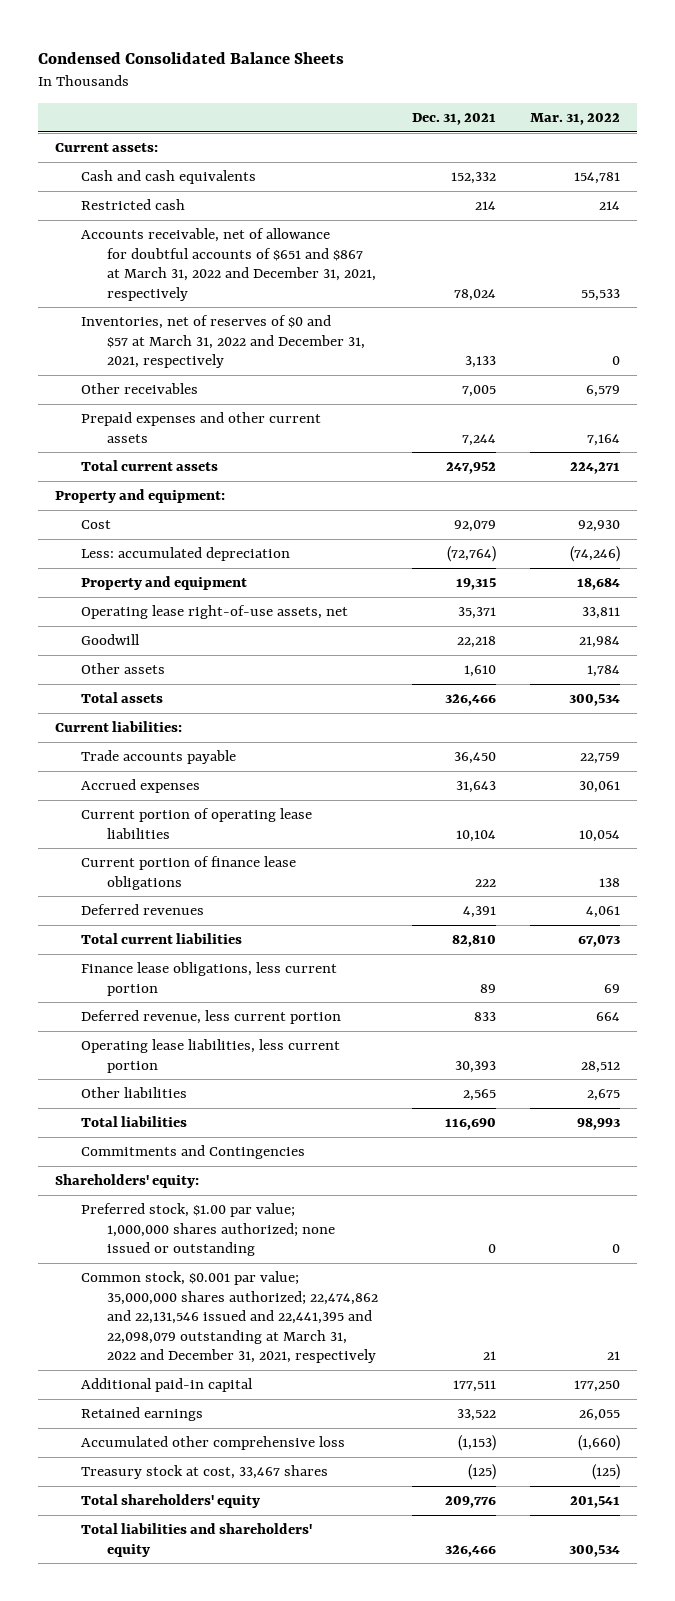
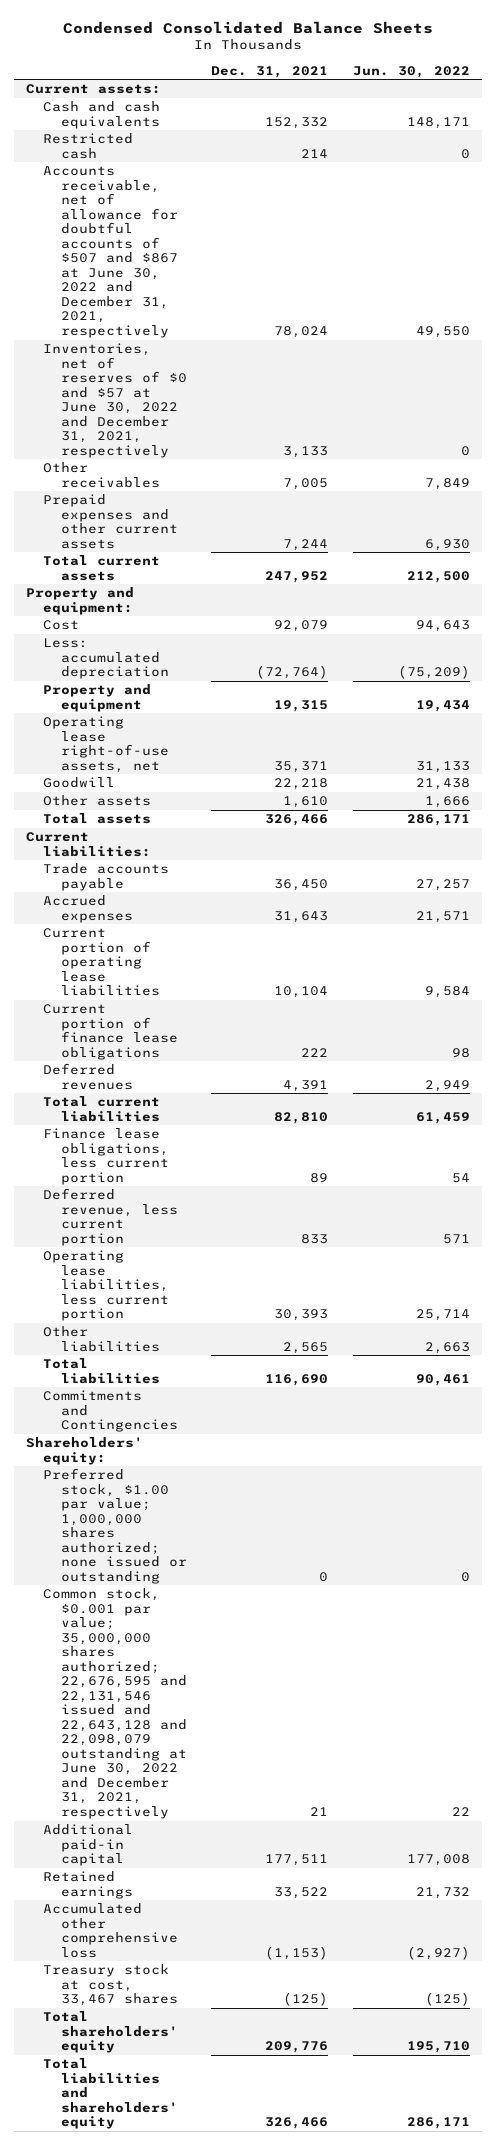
- | Dec. 31, 2021 | Mar. 31, 2022
+ | Dec. 31, 2021 | Jun. 30, 2022
- Accounts receivable, net of allowance for doubtful accounts of $651 and $867 at March 31, 2022 and December 31, 2021, respectively | 78,024 | 55,533
- Inventories, net of reserves of $0 and $57 at March 31, 2022 and December 31, 2021, respectively | 3,133 | 0
+ Accounts receivable, net of allowance for doubtful accounts of $507 and $867 at June 30, 2022 and December 31, 2021, respectively | 78,024 | 49,550
+ Inventories, net of reserves of $0 and $57 at June 30, 2022 and December 31, 2021, respectively | 3,133 | 0
- Common stock, $0.001 par value; 35,000,000 shares authorized; 22,474,862 and 22,131,546 issued and 22,441,395 and 22,098,079 outstanding at March 31, 2022 and December 31, 2021, respectively | 21 | 21
+ Common stock, $0.001 par value; 35,000,000 shares authorized; 22,676,595 and 22,131,546 issued and 22,643,128 and 22,098,079 outstanding at June 30, 2022 and December 31, 2021, respectively | 21 | 22

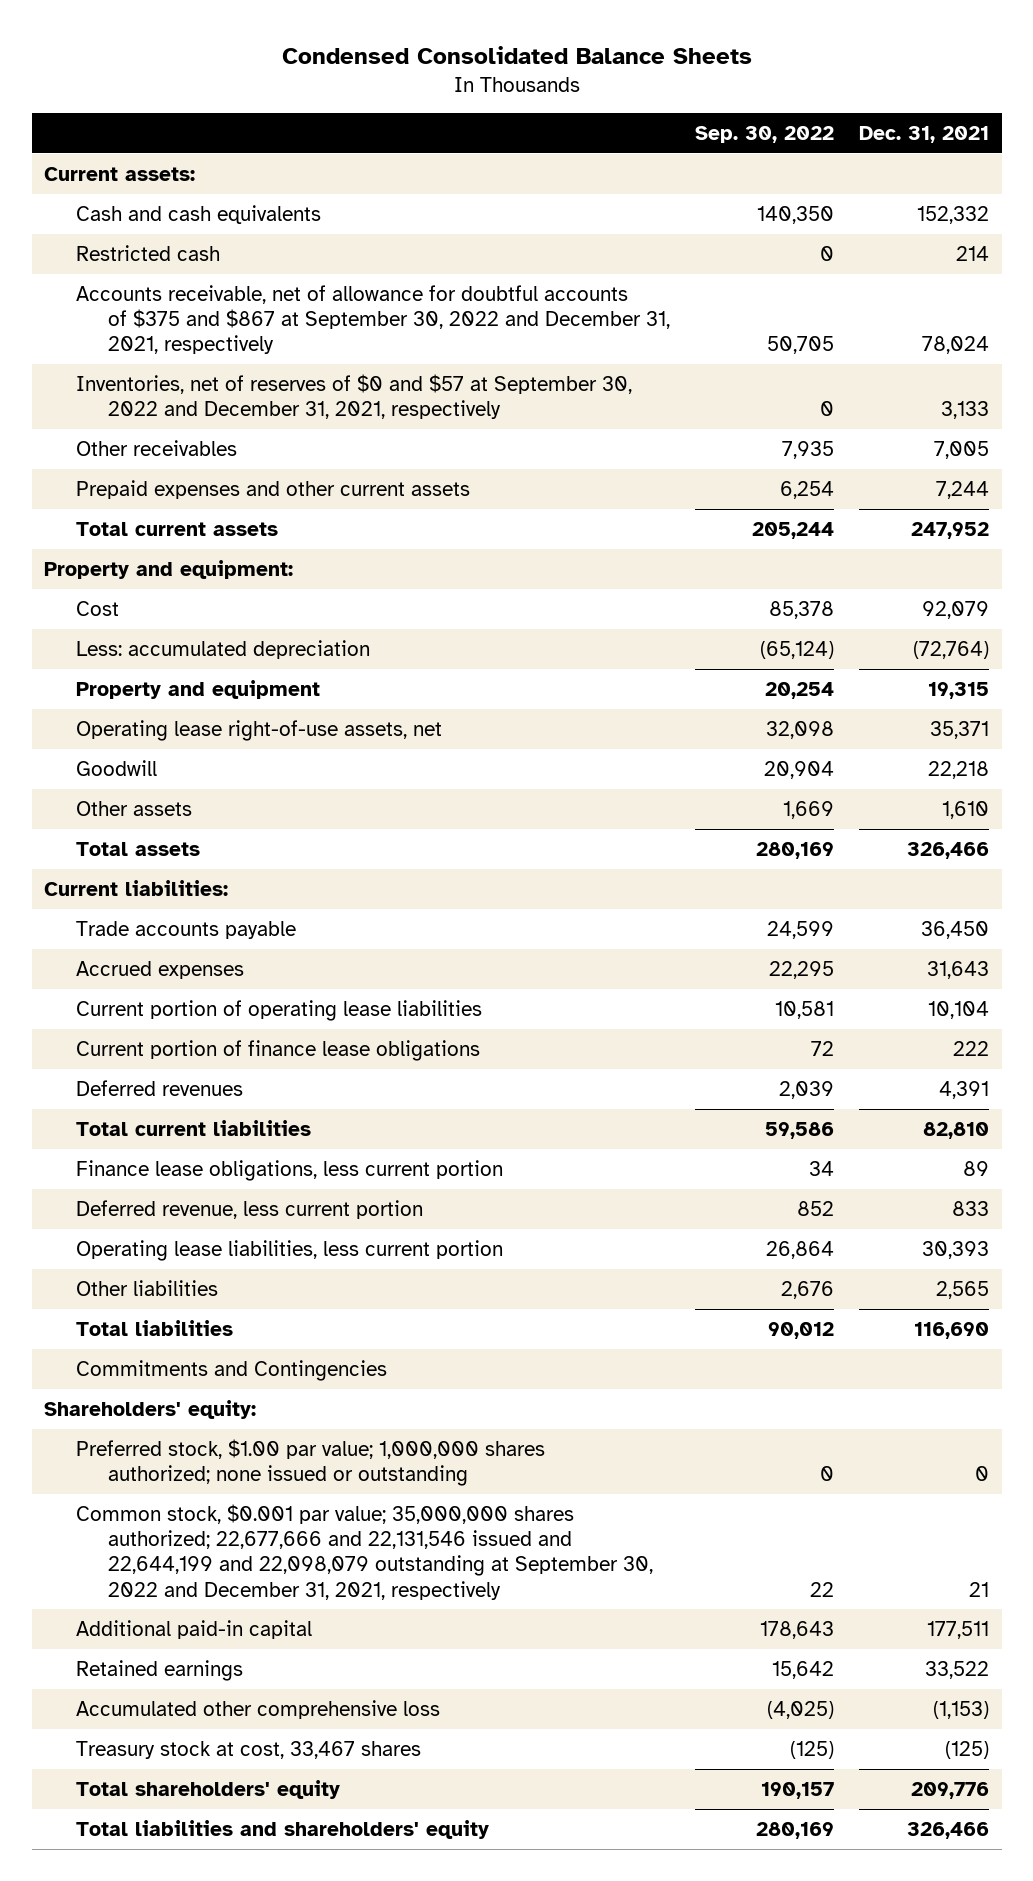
- | Dec. 31, 2021 | Jun. 30, 2022
+ | Sep. 30, 2022 | Dec. 31, 2021
- Accounts receivable, net of allowance for doubtful accounts of $507 and $867 at June 30, 2022 and December 31, 2021, respectively | 78,024 | 49,550
- Inventories, net of reserves of $0 and $57 at June 30, 2022 and December 31, 2021, respectively | 3,133 | 0
+ Accounts receivable, net of allowance for doubtful accounts of $375 and $867 at September 30, 2022 and December 31, 2021, respectively | 50,705 | 78,024
+ Inventories, net of reserves of $0 and $57 at September 30, 2022 and December 31, 2021, respectively | 0 | 3,133
- Common stock, $0.001 par value; 35,000,000 shares authorized; 22,676,595 and 22,131,546 issued and 22,643,128 and 22,098,079 outstanding at June 30, 2022 and December 31, 2021, respectively | 21 | 22
+ Common stock, $0.001 par value; 35,000,000 shares authorized; 22,677,666 and 22,131,546 issued and 22,644,199 and 22,098,079 outstanding at September 30, 2022 and December 31, 2021, respectively | 22 | 21

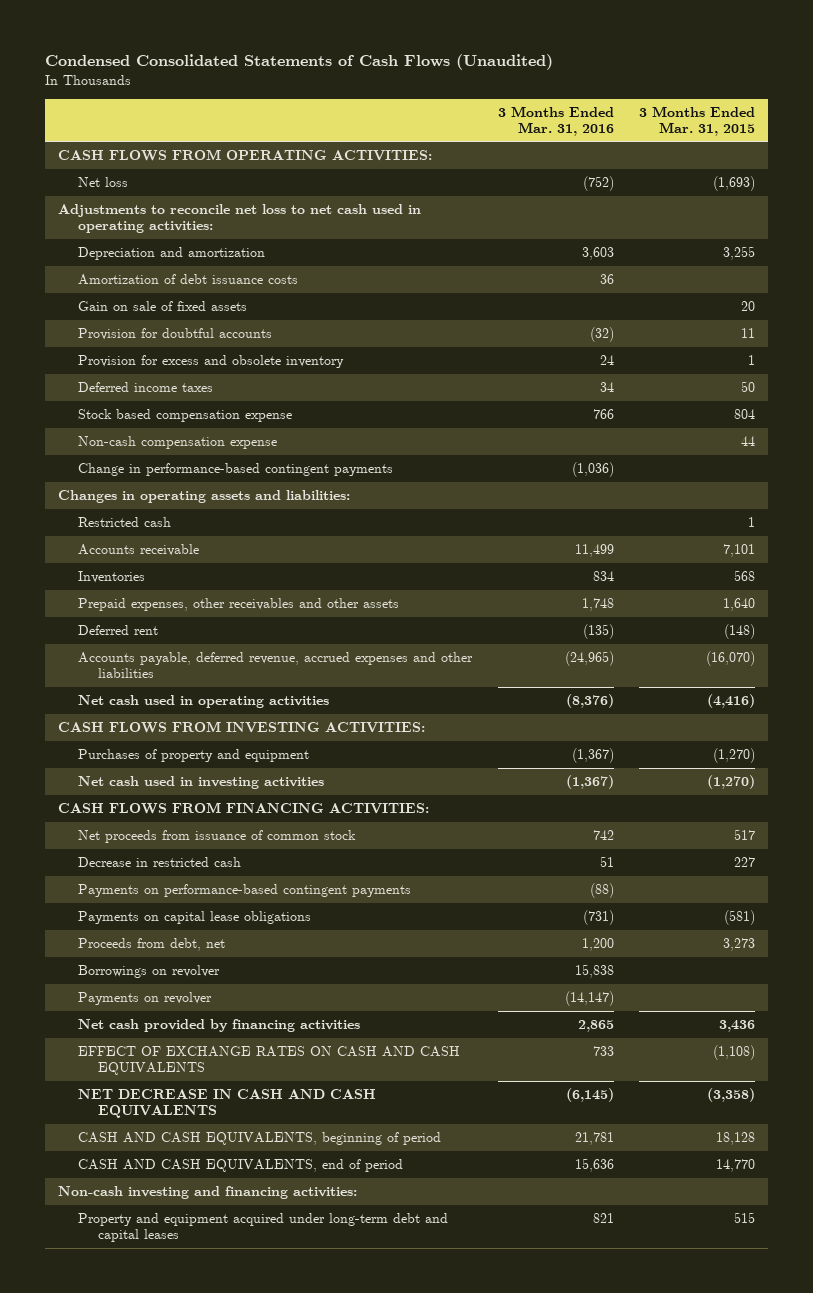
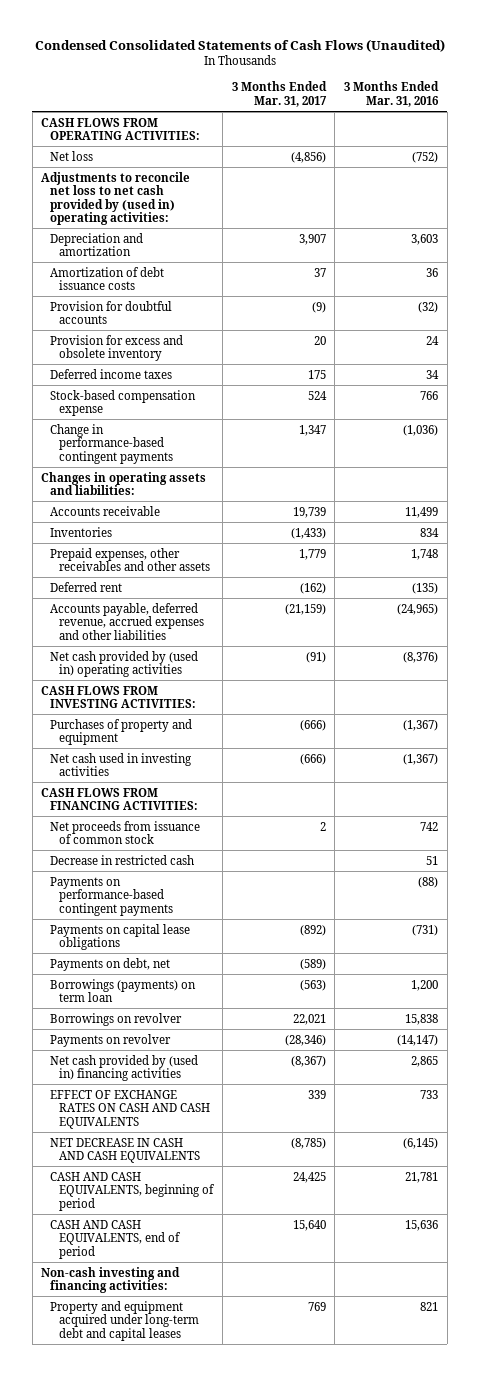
- | 3 Months Ended Mar. 31, 2016 | 3 Months Ended Mar. 31, 2015
+ | 3 Months Ended Mar. 31, 2017 | 3 Months Ended Mar. 31, 2016
- Adjustments to reconcile net loss to net cash used in operating activities:
+ Adjustments to reconcile net loss to net cash provided by (used in) operating activities:
- Gain on sale of fixed assets | | 20
- Stock based compensation expense | 766 | 804
- Non-cash compensation expense | | 44
+ Stock-based compensation expense | 524 | 766
- Restricted cash | | 1
- Net cash used in operating activities | (8,376) | (4,416)
+ Net cash provided by (used in) operating activities | (91) | (8,376)
- Proceeds from debt, net | 1,200 | 3,273
+ Payments on debt, net | (589) |
+ Borrowings (payments) on term loan | (563) | 1,200
- Net cash provided by financing activities | 2,865 | 3,436
+ Net cash provided by (used in) financing activities | (8,367) | 2,865

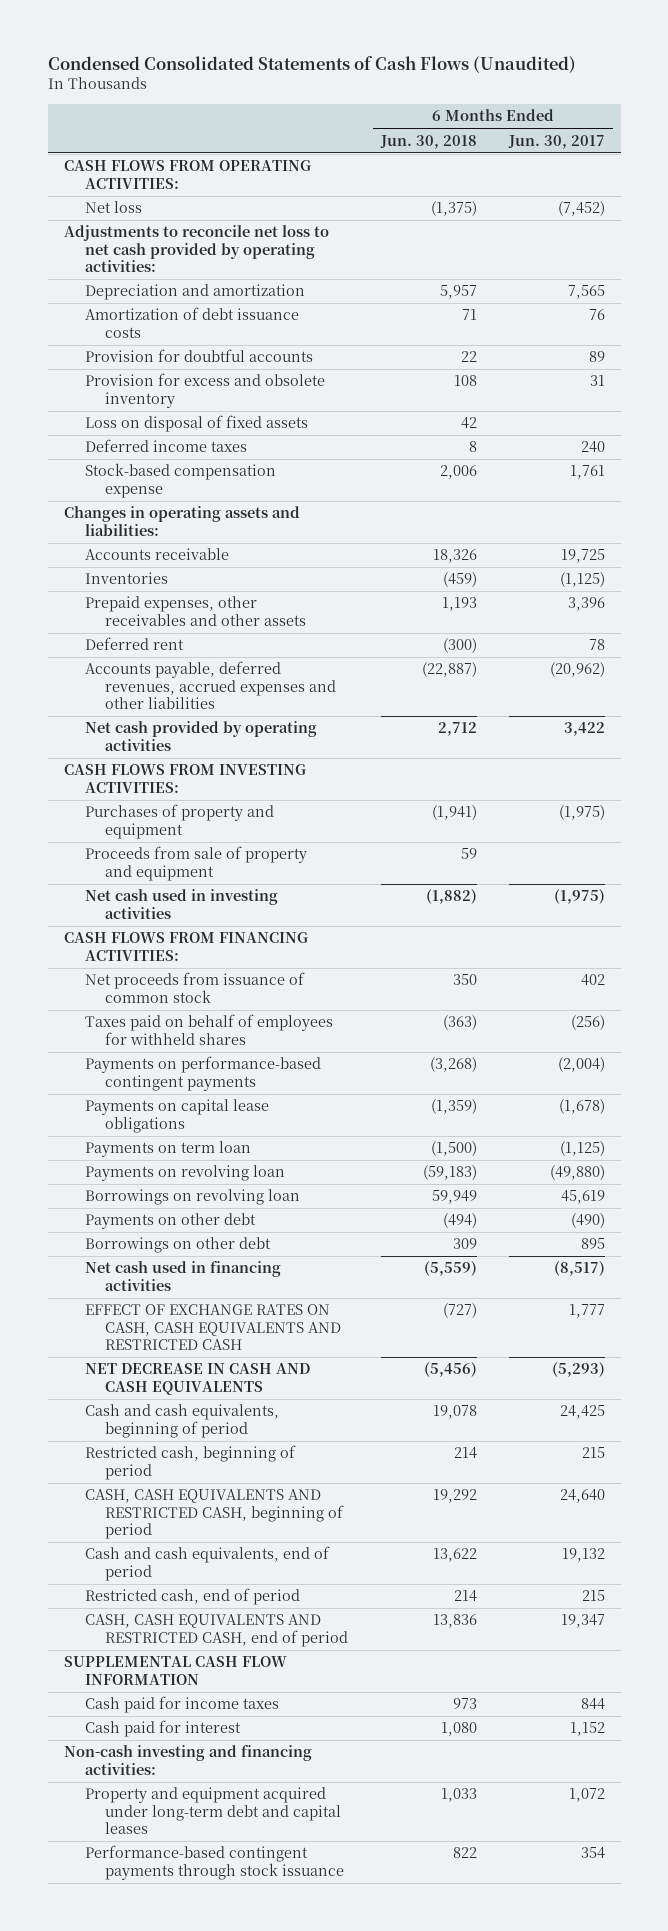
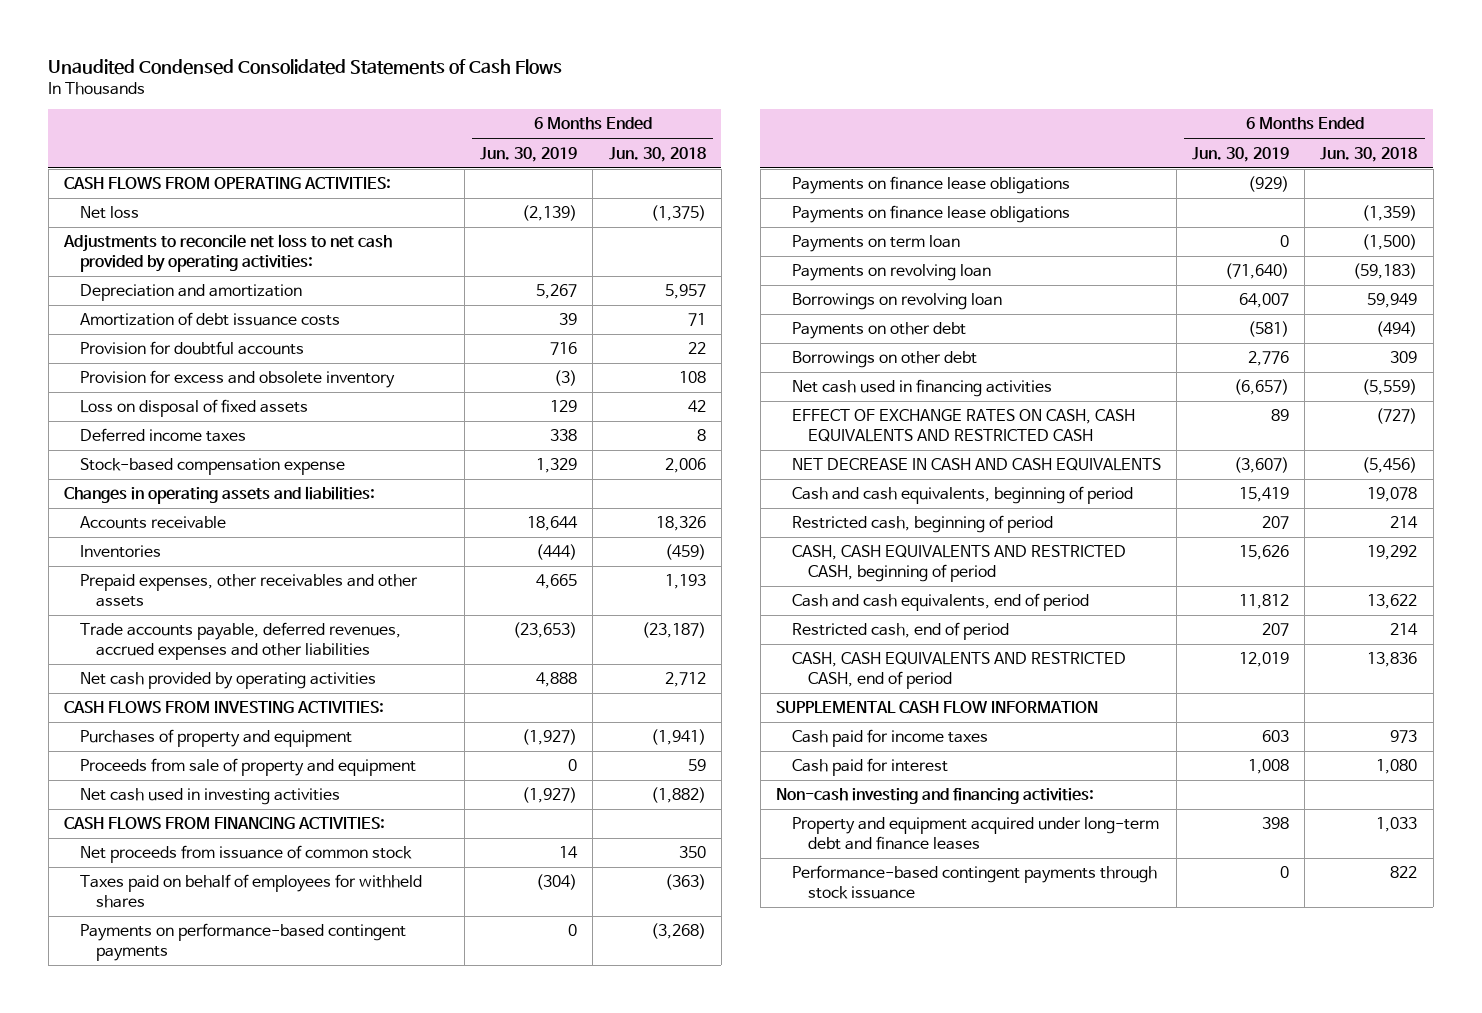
- Condensed Consolidated Statements of Cash Flows (Unaudited)
+ Unaudited Condensed Consolidated Statements of Cash Flows
- | 6 Months Ended Jun. 30, 2018 | 6 Months Ended Jun. 30, 2017
+ | 6 Months Ended Jun. 30, 2019 | 6 Months Ended Jun. 30, 2018
- Deferred rent | (300) | 78
- Accounts payable, deferred revenues, accrued expenses and other liabilities | (22,887) | (20,962)
+ Trade accounts payable, deferred revenues, accrued expenses and other liabilities | (23,653) | (23,187)
- Payments on capital lease obligations | (1,359) | (1,678)
+ Payments on finance lease obligations | (929) |
+ Payments on finance lease obligations | | (1,359)
- Property and equipment acquired under long-term debt and capital leases | 1,033 | 1,072
+ Property and equipment acquired under long-term debt and finance leases | 398 | 1,033

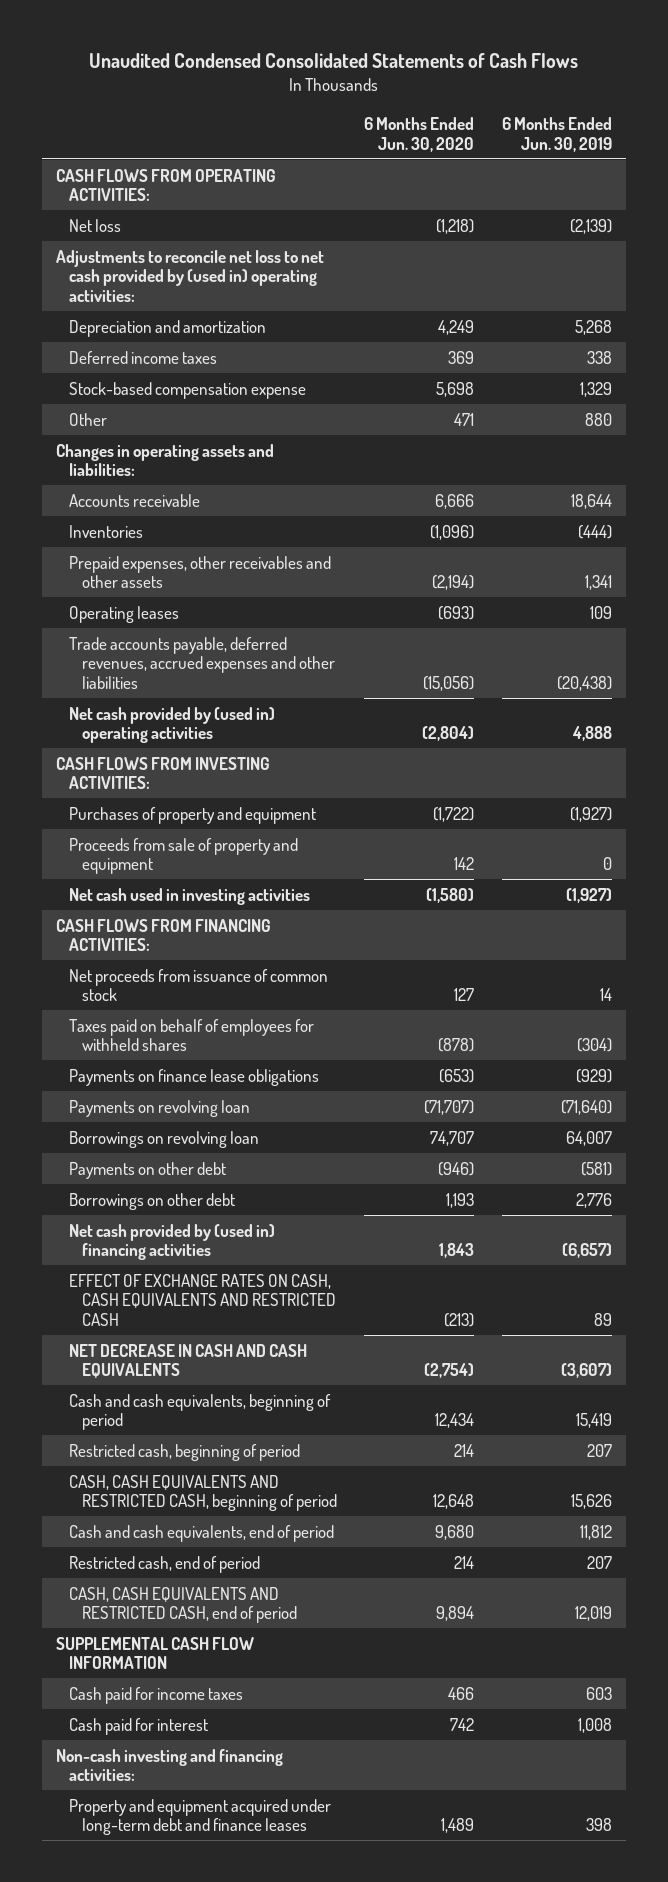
- | 6 Months Ended Jun. 30, 2019 | 6 Months Ended Jun. 30, 2018
+ | 6 Months Ended Jun. 30, 2020 | 6 Months Ended Jun. 30, 2019
- Adjustments to reconcile net loss to net cash provided by operating activities:
- Depreciation and amortization | 5,267 | 5,957
- Amortization of debt issuance costs | 39 | 71
- Provision for doubtful accounts | 716 | 22
- Provision for excess and obsolete inventory | (3) | 108
- Loss on disposal of fixed assets | 129 | 42
+ Adjustments to reconcile net loss to net cash provided by (used in) operating activities:
+ Depreciation and amortization | 4,249 | 5,268
+ Other | 471 | 880
- Prepaid expenses, other receivables and other assets | 4,665 | 1,193
- Trade accounts payable, deferred revenues, accrued expenses and other liabilities | (23,653) | (23,187)
- Net cash provided by operating activities | 4,888 | 2,712
+ Prepaid expenses, other receivables and other assets | (2,194) | 1,341
+ Operating leases | (693) | 109
+ Trade accounts payable, deferred revenues, accrued expenses and other liabilities | (15,056) | (20,438)
+ Net cash provided by (used in) operating activities | (2,804) | 4,888
- Payments on performance-based contingent payments | 0 | (3,268)
- Payments on finance lease obligations | | (1,359)
- Payments on term loan | 0 | (1,500)
- Net cash used in financing activities | (6,657) | (5,559)
+ Net cash provided by (used in) financing activities | 1,843 | (6,657)
- Performance-based contingent payments through stock issuance | 0 | 822

